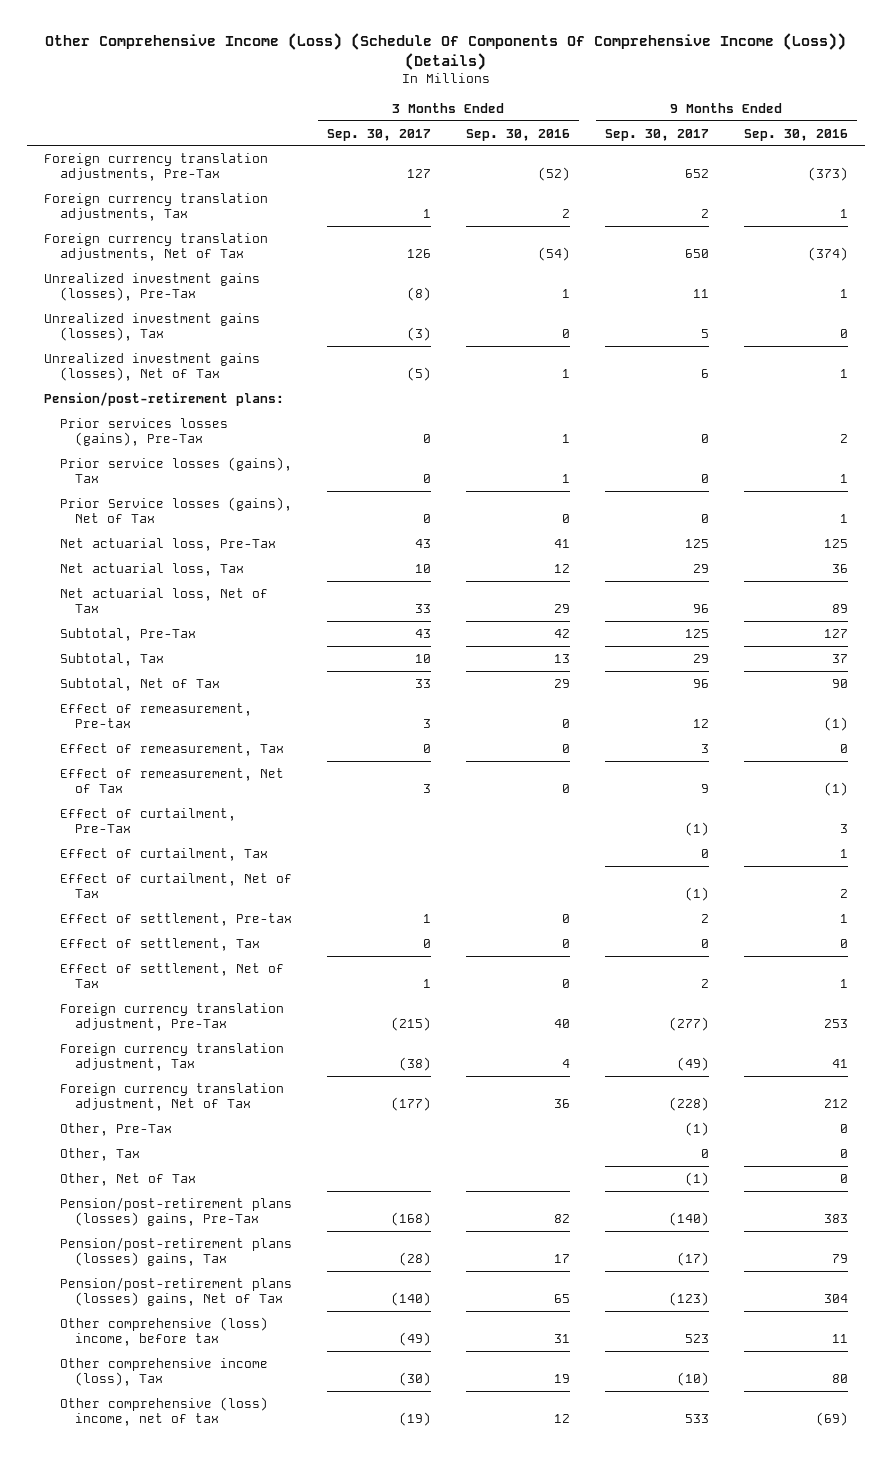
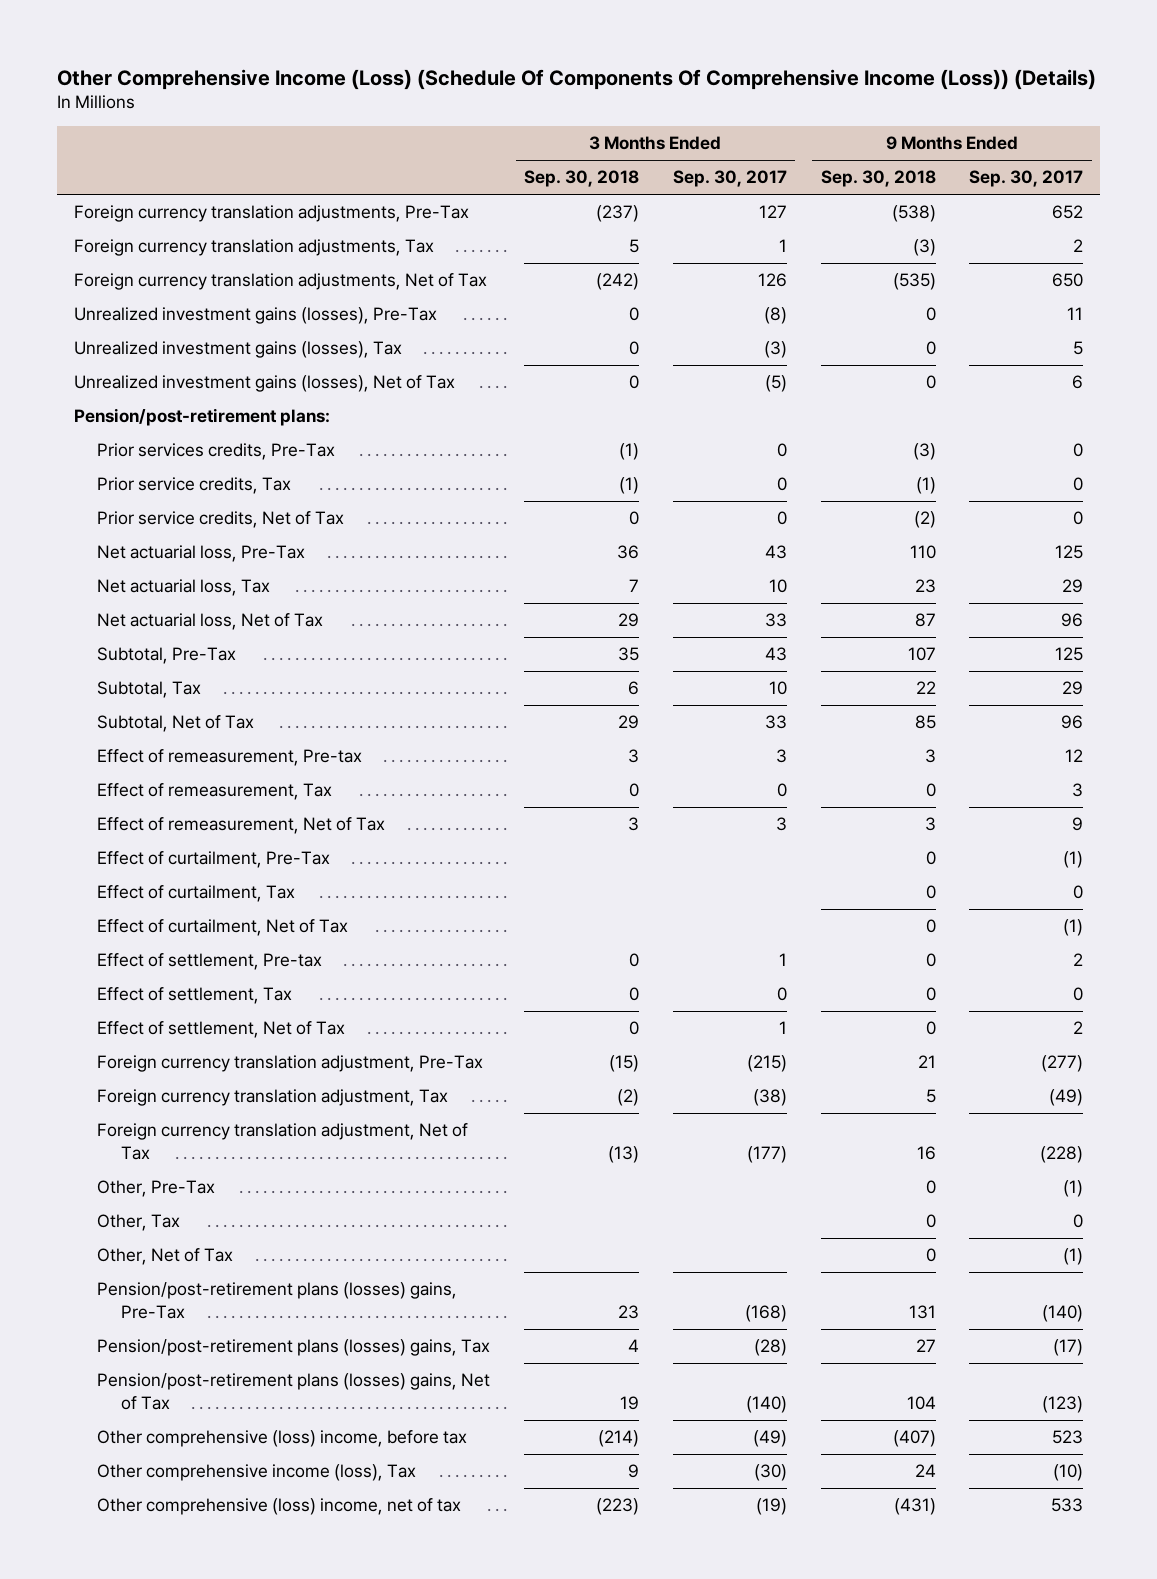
- | 3 Months Ended Sep. 30, 2017 | 3 Months Ended Sep. 30, 2016 | 9 Months Ended Sep. 30, 2017 | 9 Months Ended Sep. 30, 2016
+ | 3 Months Ended Sep. 30, 2018 | 3 Months Ended Sep. 30, 2017 | 9 Months Ended Sep. 30, 2018 | 9 Months Ended Sep. 30, 2017
- Prior services losses (gains), Pre-Tax | 0 | 1 | 0 | 2
- Prior service losses (gains), Tax | 0 | 1 | 0 | 1
- Prior Service losses (gains), Net of Tax | 0 | 0 | 0 | 1
+ Prior services credits, Pre-Tax | (1) | 0 | (3) | 0
+ Prior service credits, Tax | (1) | 0 | (1) | 0
+ Prior service credits, Net of Tax | 0 | 0 | (2) | 0

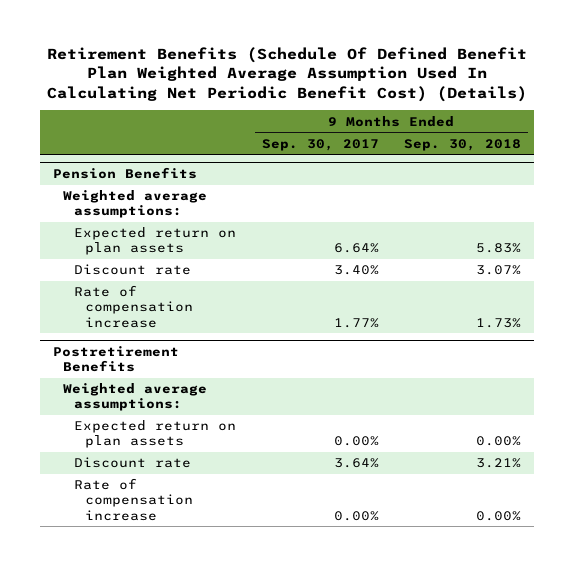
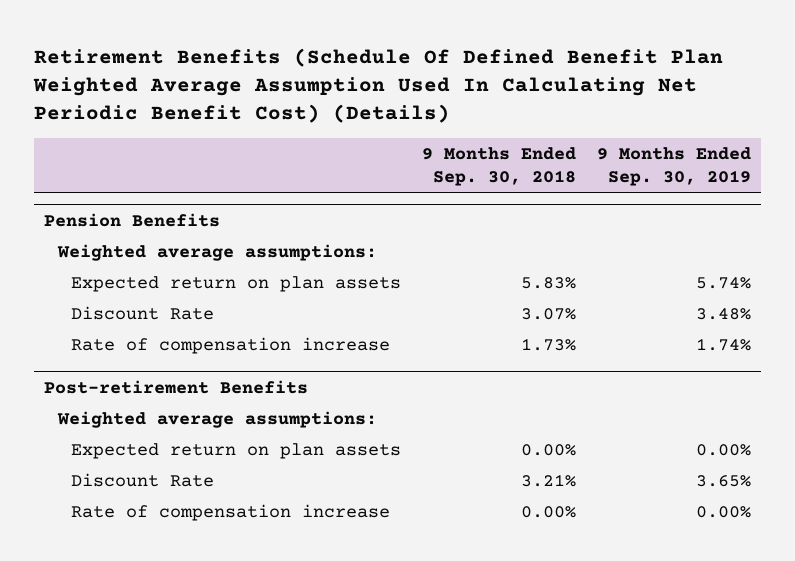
- | 9 Months Ended Sep. 30, 2017 | 9 Months Ended Sep. 30, 2018
+ | 9 Months Ended Sep. 30, 2018 | 9 Months Ended Sep. 30, 2019
@ Pension Benefits
- Discount rate | 3.40% | 3.07%
+ Discount Rate | 3.07% | 3.48%
- Postretirement Benefits
+ Post-retirement Benefits
- Discount rate | 3.64% | 3.21%
+ Discount Rate | 3.21% | 3.65%

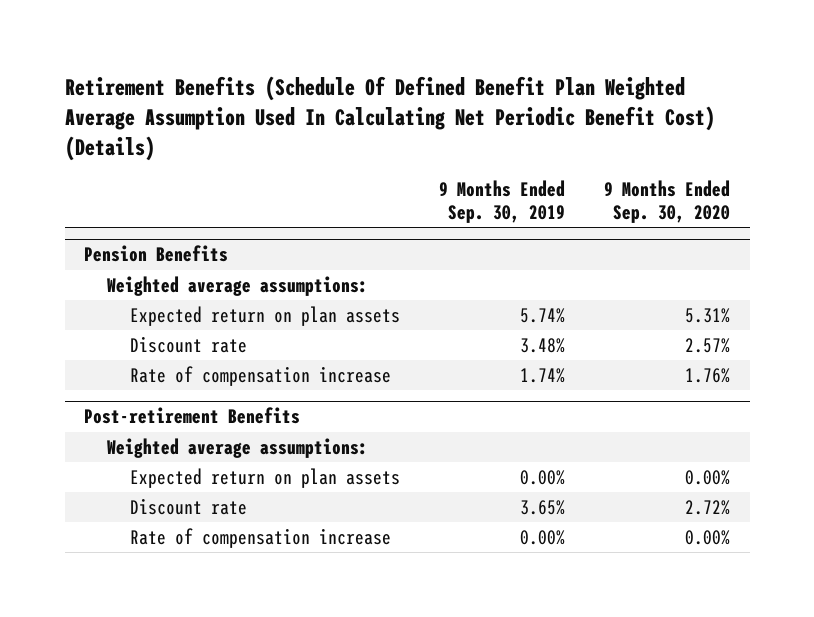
- | 9 Months Ended Sep. 30, 2018 | 9 Months Ended Sep. 30, 2019
+ | 9 Months Ended Sep. 30, 2019 | 9 Months Ended Sep. 30, 2020
@ Pension Benefits
- Discount Rate | 3.07% | 3.48%
+ Discount rate | 3.48% | 2.57%
@ Post-retirement Benefits
- Discount Rate | 3.21% | 3.65%
+ Discount rate | 3.65% | 2.72%

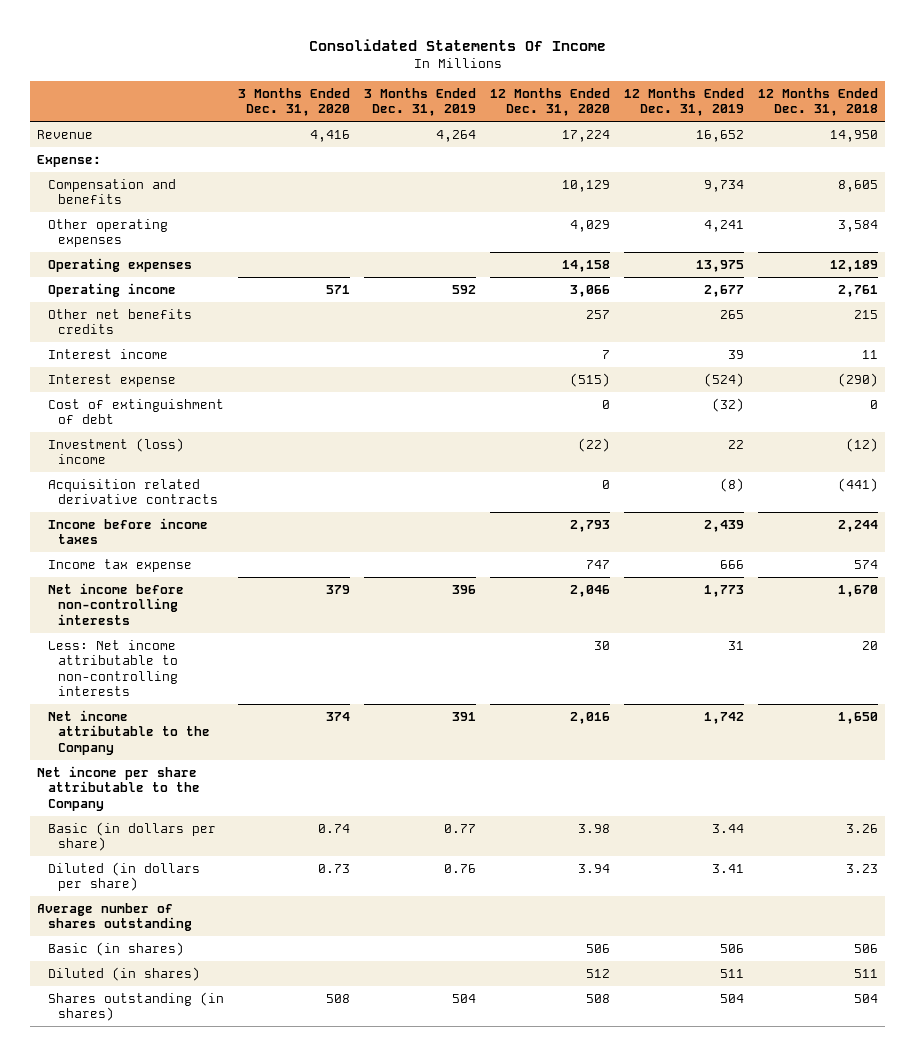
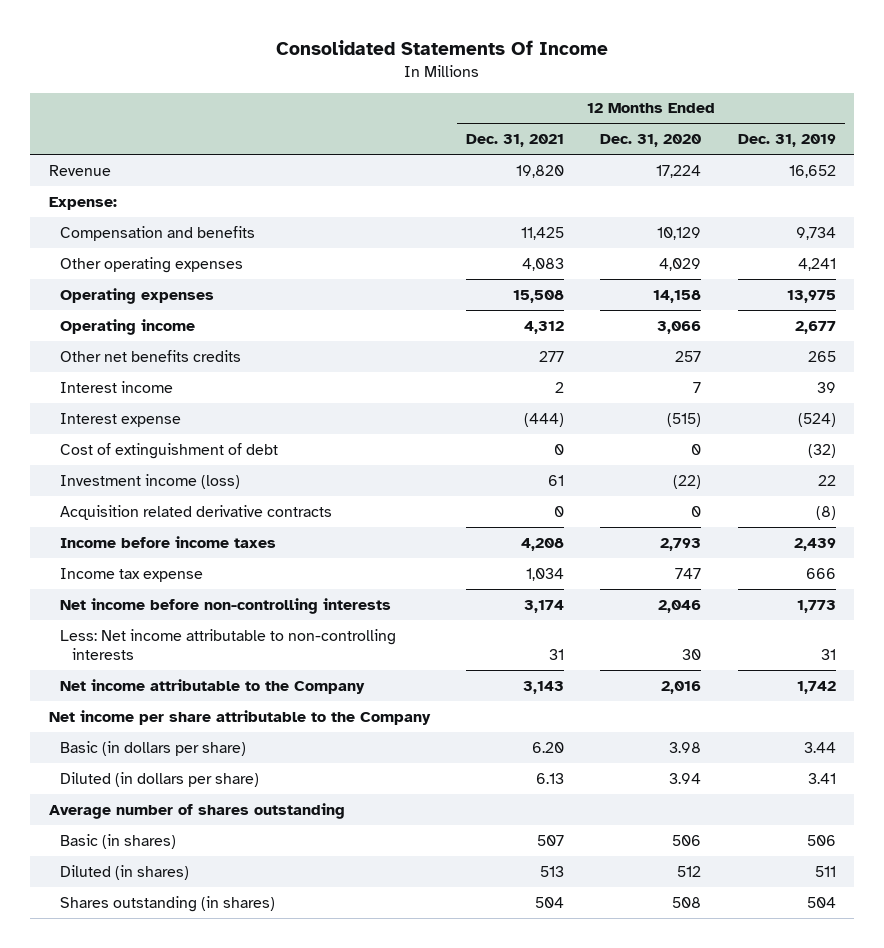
- | 3 Months Ended Dec. 31, 2020 | 3 Months Ended Dec. 31, 2019 | 12 Months Ended Dec. 31, 2020 | 12 Months Ended Dec. 31, 2019 | 12 Months Ended Dec. 31, 2018
+ | 12 Months Ended Dec. 31, 2021 | 12 Months Ended Dec. 31, 2020 | 12 Months Ended Dec. 31, 2019
- Investment (loss) income | | | (22) | 22 | (12)
+ Investment income (loss) | 61 | (22) | 22

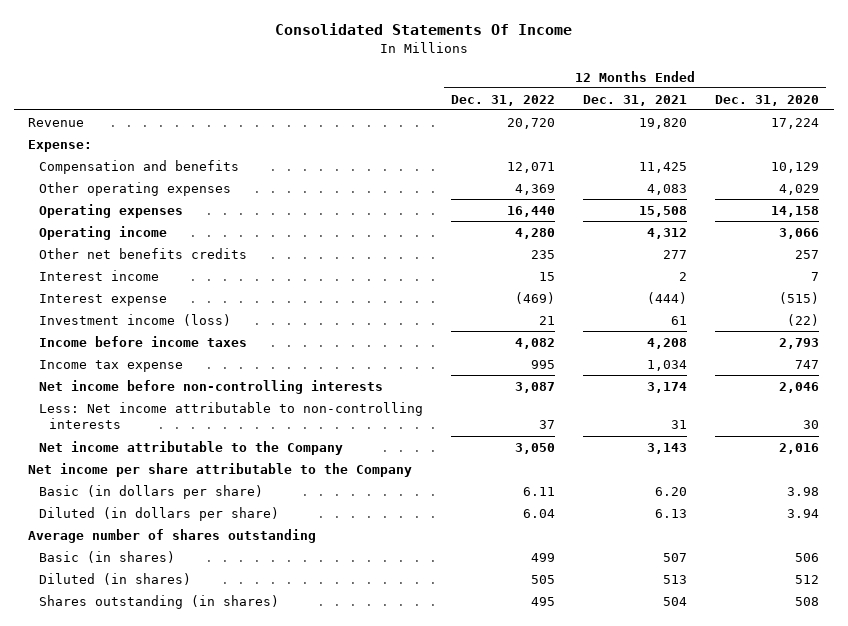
- | 12 Months Ended Dec. 31, 2021 | 12 Months Ended Dec. 31, 2020 | 12 Months Ended Dec. 31, 2019
+ | 12 Months Ended Dec. 31, 2022 | 12 Months Ended Dec. 31, 2021 | 12 Months Ended Dec. 31, 2020
- Cost of extinguishment of debt | 0 | 0 | (32)
- Acquisition related derivative contracts | 0 | 0 | (8)

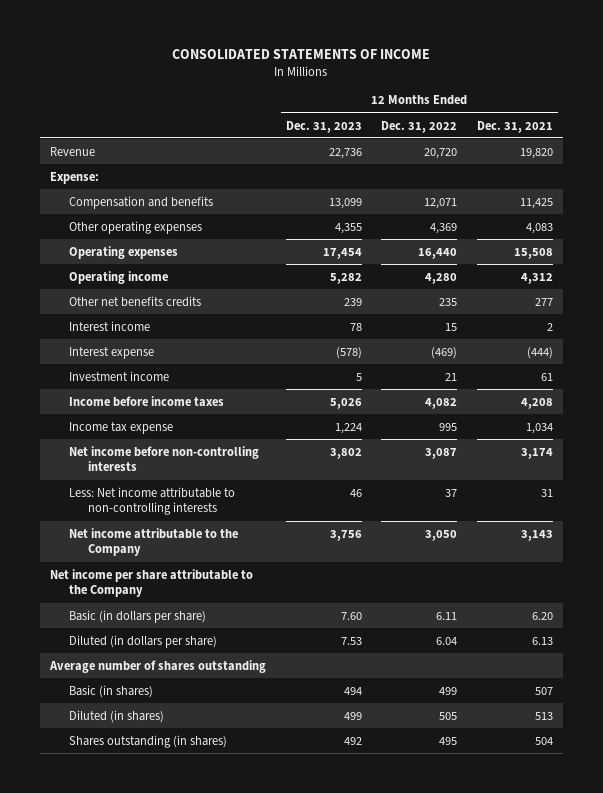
- Consolidated Statements Of Income
+ CONSOLIDATED STATEMENTS OF INCOME
- | 12 Months Ended Dec. 31, 2022 | 12 Months Ended Dec. 31, 2021 | 12 Months Ended Dec. 31, 2020
+ | 12 Months Ended Dec. 31, 2023 | 12 Months Ended Dec. 31, 2022 | 12 Months Ended Dec. 31, 2021
- Investment income (loss) | 21 | 61 | (22)
+ Investment income | 5 | 21 | 61

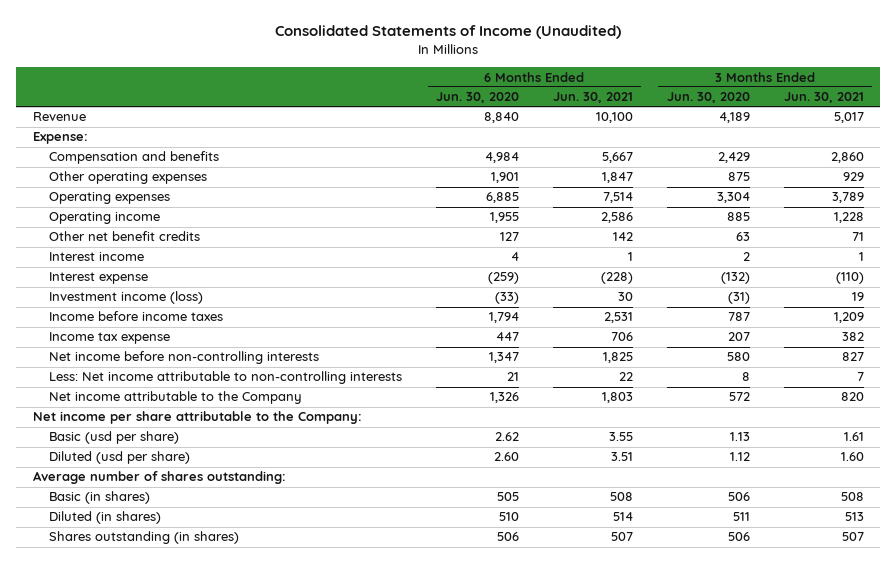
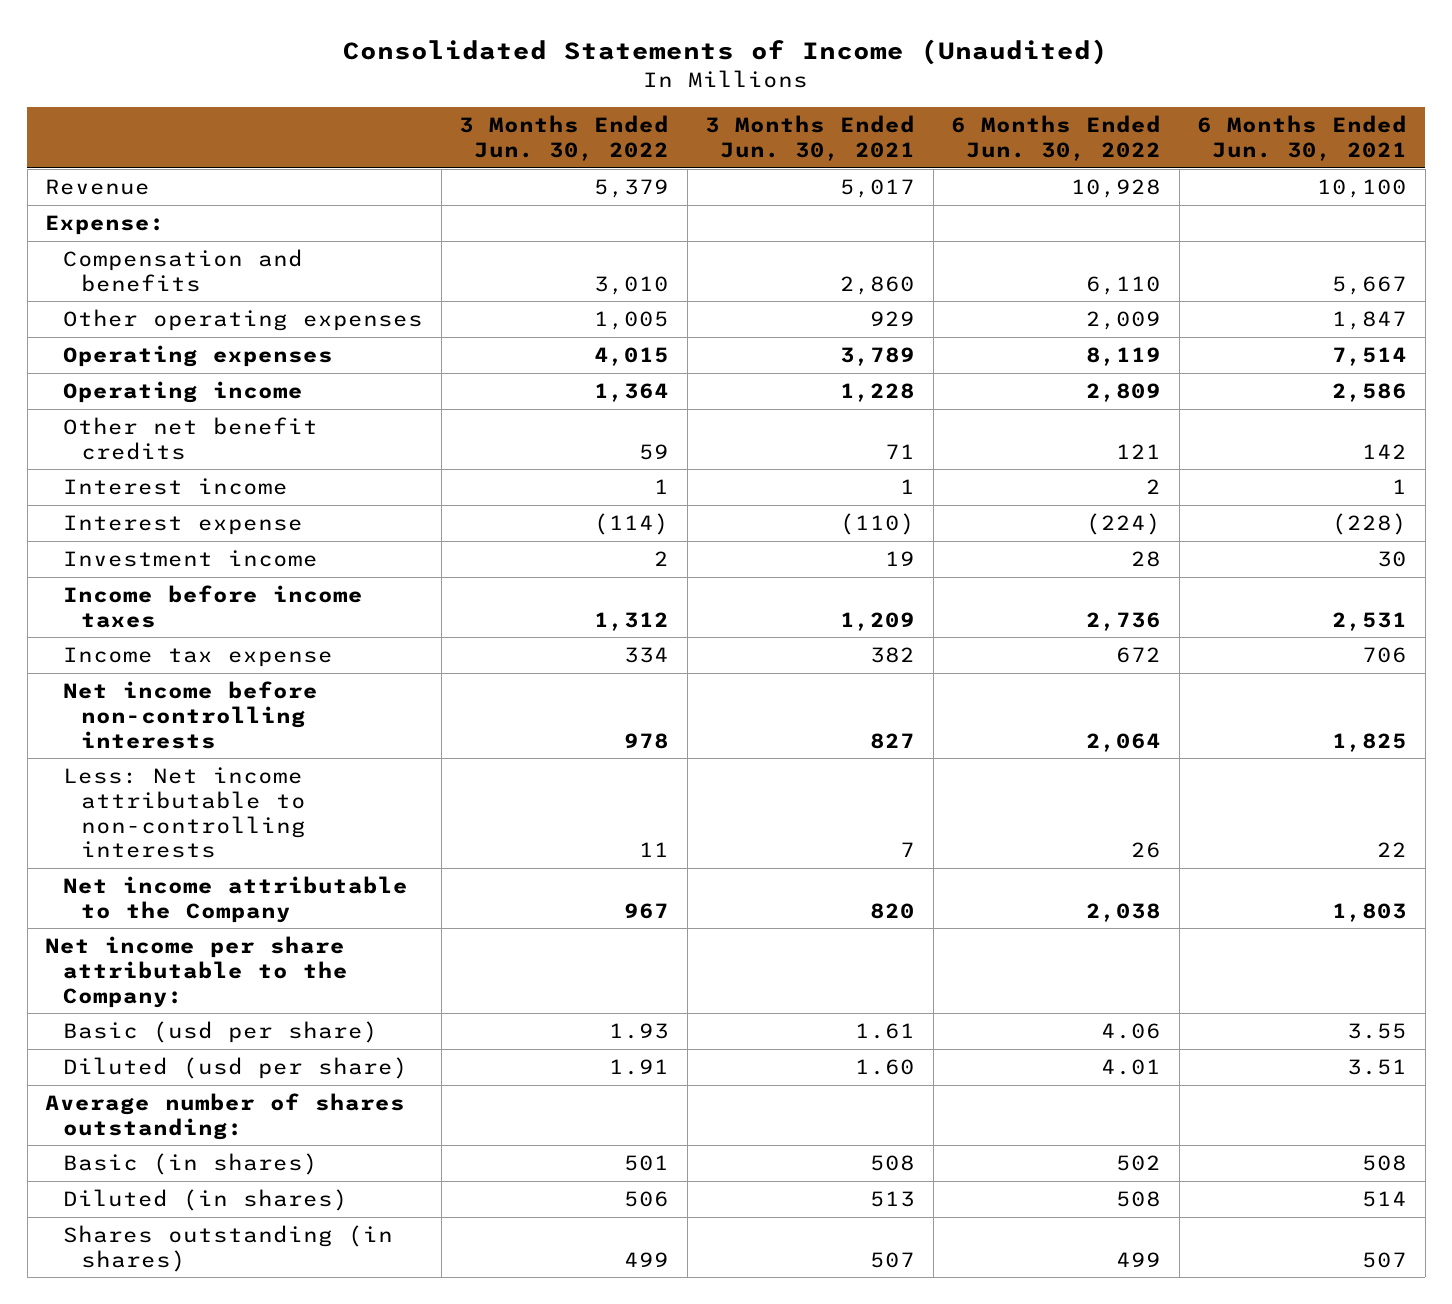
- | 6 Months Ended Jun. 30, 2020 | 6 Months Ended Jun. 30, 2021 | 3 Months Ended Jun. 30, 2020 | 3 Months Ended Jun. 30, 2021
+ | 3 Months Ended Jun. 30, 2022 | 3 Months Ended Jun. 30, 2021 | 6 Months Ended Jun. 30, 2022 | 6 Months Ended Jun. 30, 2021
- Investment income (loss) | (33) | 30 | (31) | 19
+ Investment income | 2 | 19 | 28 | 30

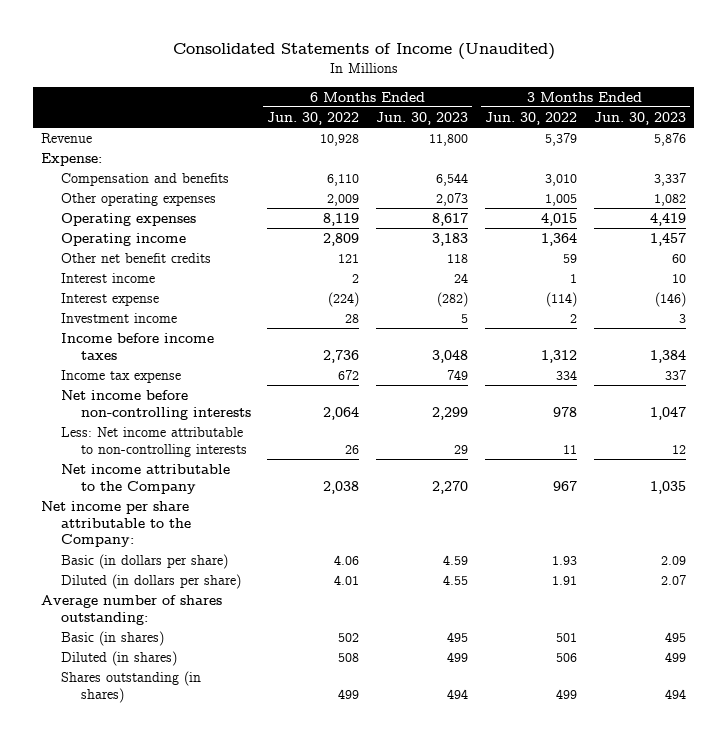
- | 3 Months Ended Jun. 30, 2022 | 3 Months Ended Jun. 30, 2021 | 6 Months Ended Jun. 30, 2022 | 6 Months Ended Jun. 30, 2021
+ | 6 Months Ended Jun. 30, 2022 | 6 Months Ended Jun. 30, 2023 | 3 Months Ended Jun. 30, 2022 | 3 Months Ended Jun. 30, 2023
- Basic (usd per share) | 1.93 | 1.61 | 4.06 | 3.55
- Diluted (usd per share) | 1.91 | 1.60 | 4.01 | 3.51
+ Basic (in dollars per share) | 4.06 | 4.59 | 1.93 | 2.09
+ Diluted (in dollars per share) | 4.01 | 4.55 | 1.91 | 2.07

